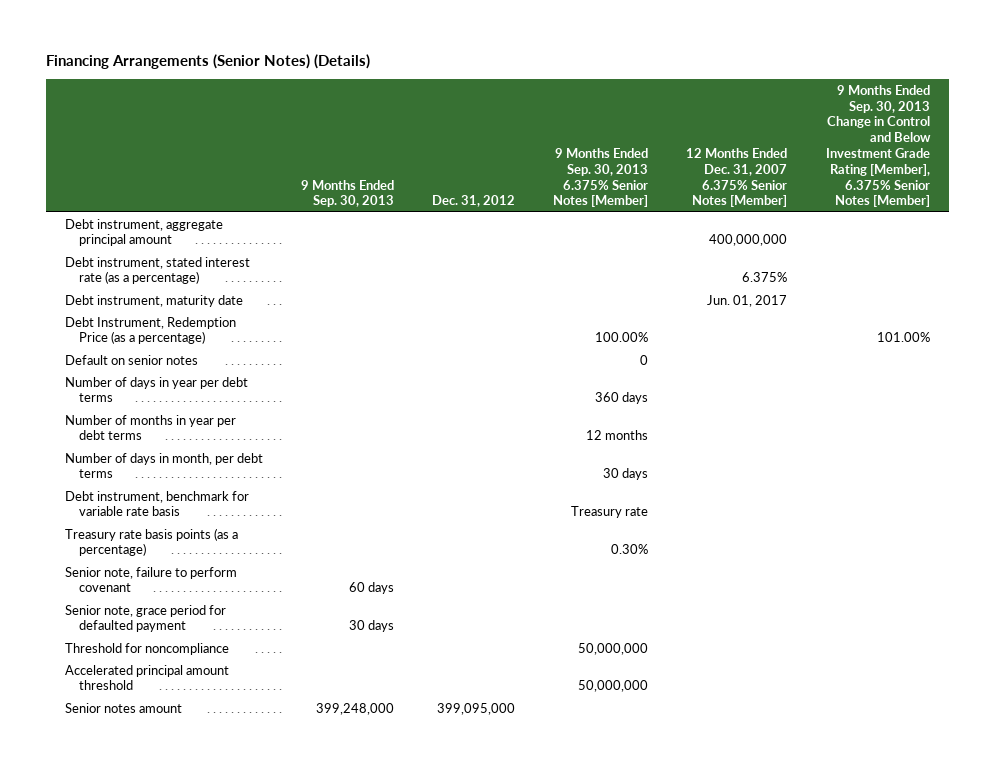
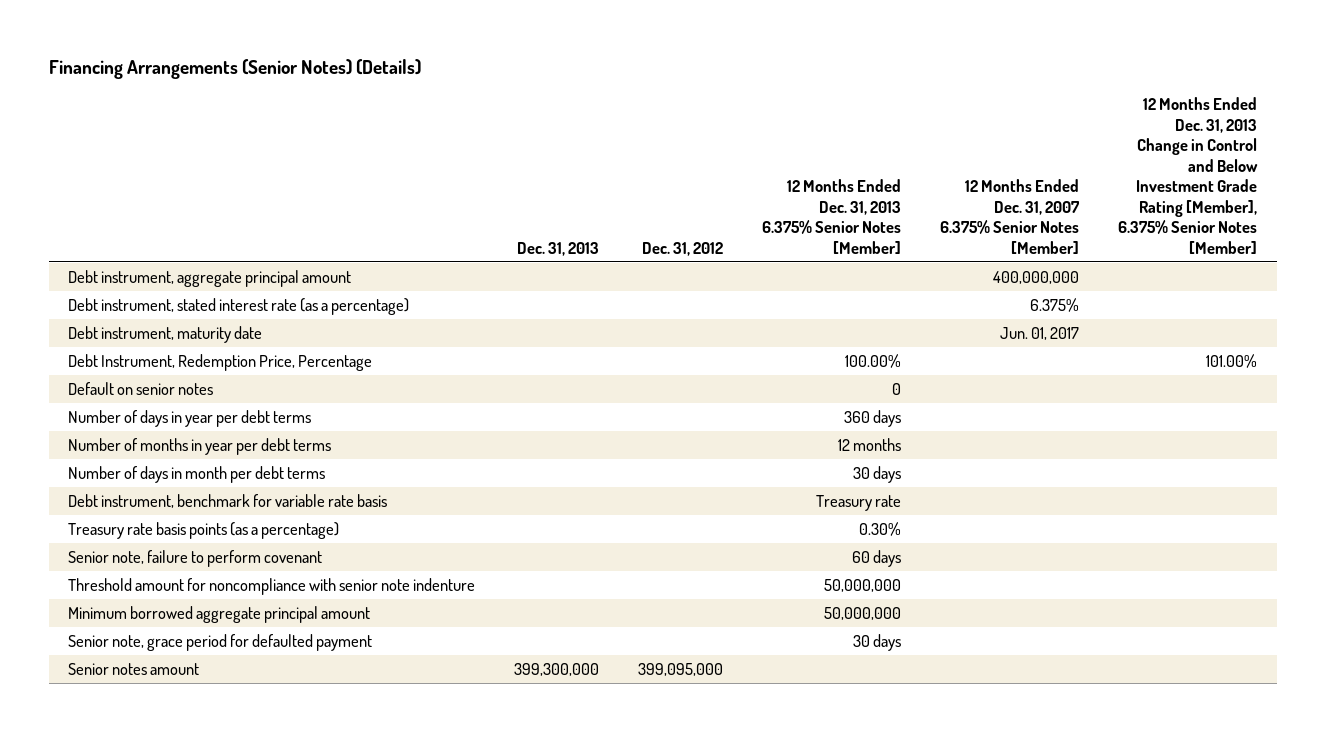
- | 9 Months Ended Sep. 30, 2013 | Dec. 31, 2012 | 9 Months Ended Sep. 30, 2013 6.375% Senior Notes [Member] | 12 Months Ended Dec. 31, 2007 6.375% Senior Notes [Member] | 9 Months Ended Sep. 30, 2013 Change in Control and Below Investment Grade Rating [Member], 6.375% Senior Notes [Member]
+ | Dec. 31, 2013 | Dec. 31, 2012 | 12 Months Ended Dec. 31, 2013 6.375% Senior Notes [Member] | 12 Months Ended Dec. 31, 2007 6.375% Senior Notes [Member] | 12 Months Ended Dec. 31, 2013 Change in Control and Below Investment Grade Rating [Member], 6.375% Senior Notes [Member]
- Debt Instrument, Redemption Price (as a percentage) | | | 100.00% | | 101.00%
+ Debt Instrument, Redemption Price, Percentage | | | 100.00% | | 101.00%
- Number of days in month, per debt terms | | | 30 days | |
+ Number of days in month per debt terms | | | 30 days | |
+ Threshold amount for noncompliance with senior note indenture | | | 50,000,000 | |
+ Minimum borrowed aggregate principal amount | | | 50,000,000 | |
- Threshold for noncompliance | | | 50,000,000 | |
- Accelerated principal amount threshold | | | 50,000,000 | |

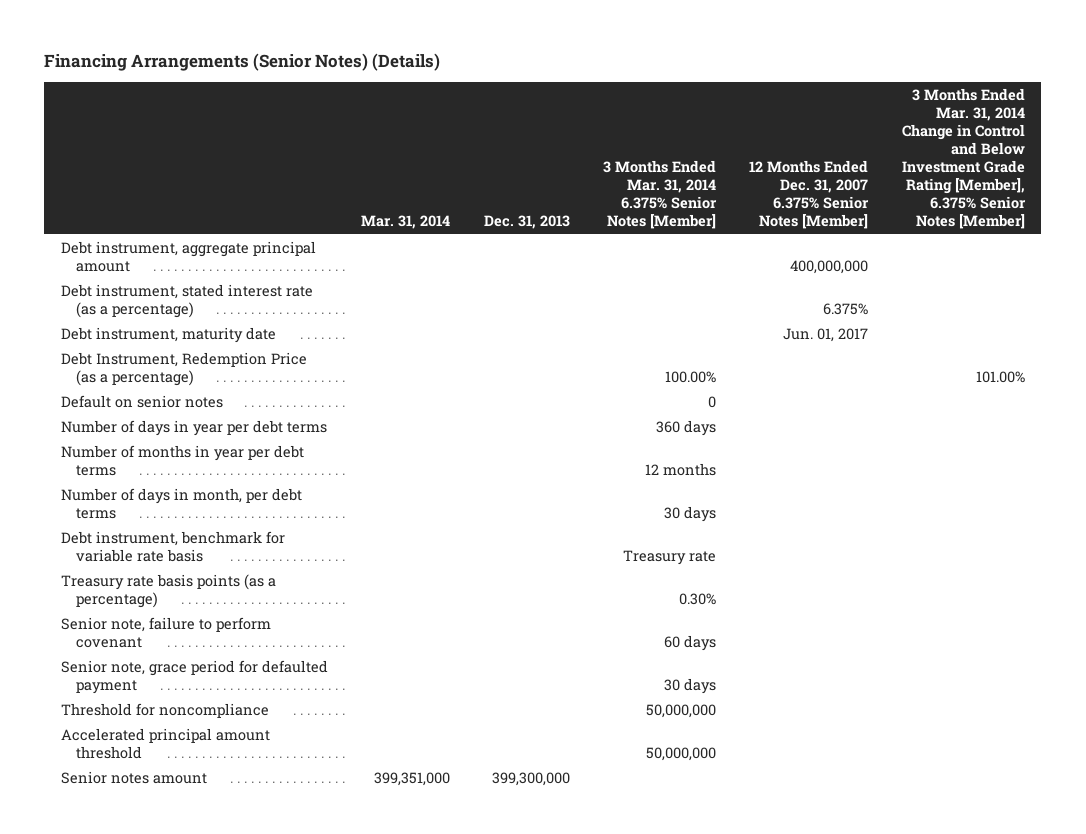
- | Dec. 31, 2013 | Dec. 31, 2012 | 12 Months Ended Dec. 31, 2013 6.375% Senior Notes [Member] | 12 Months Ended Dec. 31, 2007 6.375% Senior Notes [Member] | 12 Months Ended Dec. 31, 2013 Change in Control and Below Investment Grade Rating [Member], 6.375% Senior Notes [Member]
+ | Mar. 31, 2014 | Dec. 31, 2013 | 3 Months Ended Mar. 31, 2014 6.375% Senior Notes [Member] | 12 Months Ended Dec. 31, 2007 6.375% Senior Notes [Member] | 3 Months Ended Mar. 31, 2014 Change in Control and Below Investment Grade Rating [Member], 6.375% Senior Notes [Member]
- Debt Instrument, Redemption Price, Percentage | | | 100.00% | | 101.00%
+ Debt Instrument, Redemption Price (as a percentage) | | | 100.00% | | 101.00%
- Number of days in month per debt terms | | | 30 days | |
+ Number of days in month, per debt terms | | | 30 days | |
- Threshold amount for noncompliance with senior note indenture | | | 50,000,000 | |
- Minimum borrowed aggregate principal amount | | | 50,000,000 | |
+ Threshold for noncompliance | | | 50,000,000 | |
+ Accelerated principal amount threshold | | | 50,000,000 | |

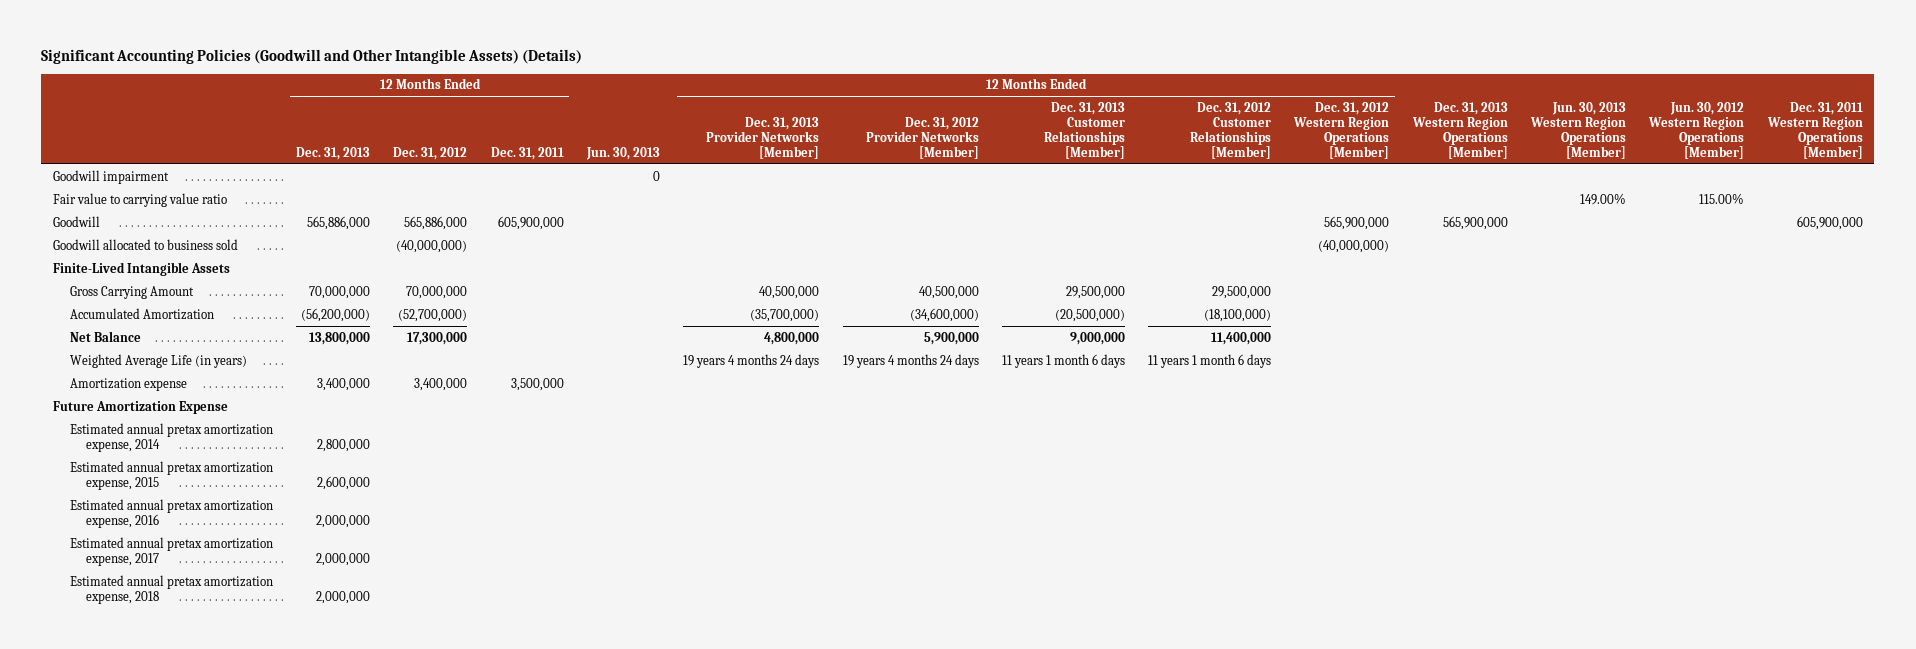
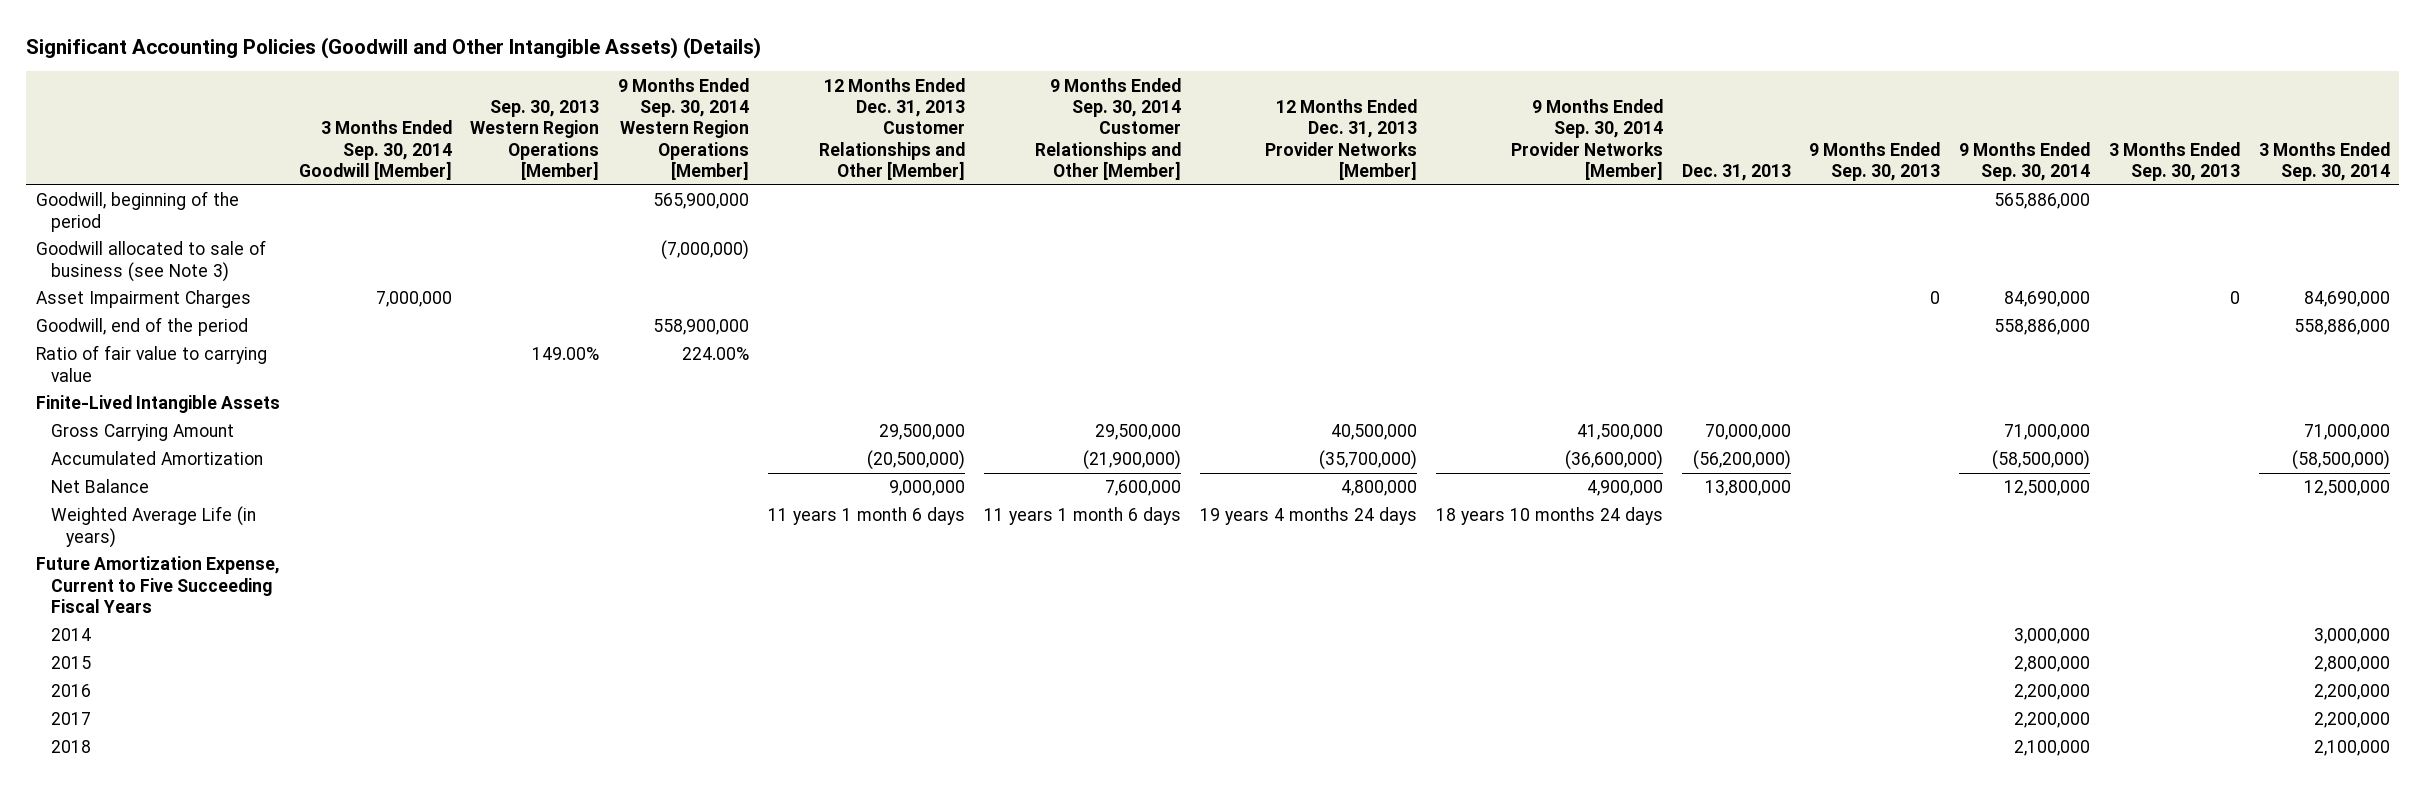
- | 12 Months Ended Dec. 31, 2013 | 12 Months Ended Dec. 31, 2012 | 12 Months Ended Dec. 31, 2011 | Jun. 30, 2013 | 12 Months Ended Dec. 31, 2013 Provider Networks [Member] | 12 Months Ended Dec. 31, 2012 Provider Networks [Member] | 12 Months Ended Dec. 31, 2013 Customer Relationships [Member] | 12 Months Ended Dec. 31, 2012 Customer Relationships [Member] | 12 Months Ended Dec. 31, 2012 Western Region Operations [Member] | Dec. 31, 2013 Western Region Operations [Member] | Jun. 30, 2013 Western Region Operations [Member] | Jun. 30, 2012 Western Region Operations [Member] | Dec. 31, 2011 Western Region Operations [Member]
+ | 3 Months Ended Sep. 30, 2014 Goodwill [Member] | Sep. 30, 2013 Western Region Operations [Member] | 9 Months Ended Sep. 30, 2014 Western Region Operations [Member] | 12 Months Ended Dec. 31, 2013 Customer Relationships and Other [Member] | 9 Months Ended Sep. 30, 2014 Customer Relationships and Other [Member] | 12 Months Ended Dec. 31, 2013 Provider Networks [Member] | 9 Months Ended Sep. 30, 2014 Provider Networks [Member] | Dec. 31, 2013 | 9 Months Ended Sep. 30, 2013 | 9 Months Ended Sep. 30, 2014 | 3 Months Ended Sep. 30, 2013 | 3 Months Ended Sep. 30, 2014
- Goodwill impairment | | | | 0 | | | | | | | | |
- Fair value to carrying value ratio | | | | | | | | | | | 149.00% | 115.00% |
- Goodwill | 565,886,000 | 565,886,000 | 605,900,000 | | | | | | 565,900,000 | 565,900,000 | | | 605,900,000
- Goodwill allocated to business sold | | (40,000,000) | | | | | | | (40,000,000) | | | |
+ Goodwill, beginning of the period | | | 565,900,000 | | | | | | | 565,886,000 | |
+ Goodwill allocated to sale of business (see Note 3) | | | (7,000,000) | | | | | | | | |
+ Asset Impairment Charges | 7,000,000 | | | | | | | | 0 | 84,690,000 | 0 | 84,690,000
+ Goodwill, end of the period | | | 558,900,000 | | | | | | | 558,886,000 | | 558,886,000
+ Ratio of fair value to carrying value | | 149.00% | 224.00% | | | | | | | | |
- Amortization expense | 3,400,000 | 3,400,000 | 3,500,000 | | | | | | | | | |
- Future Amortization Expense
- Estimated annual pretax amortization expense, 2014 | 2,800,000 | | | | | | | | | | | |
- Estimated annual pretax amortization expense, 2015 | 2,600,000 | | | | | | | | | | | |
- Estimated annual pretax amortization expense, 2016 | 2,000,000 | | | | | | | | | | | |
- Estimated annual pretax amortization expense, 2017 | 2,000,000 | | | | | | | | | | | |
- Estimated annual pretax amortization expense, 2018 | 2,000,000 | | | | | | | | | | | |
+ Future Amortization Expense, Current to Five Succeeding Fiscal Years
+ 2014 | | | | | | | | | | 3,000,000 | | 3,000,000
+ 2015 | | | | | | | | | | 2,800,000 | | 2,800,000
+ 2016 | | | | | | | | | | 2,200,000 | | 2,200,000
+ 2017 | | | | | | | | | | 2,200,000 | | 2,200,000
+ 2018 | | | | | | | | | | 2,100,000 | | 2,100,000

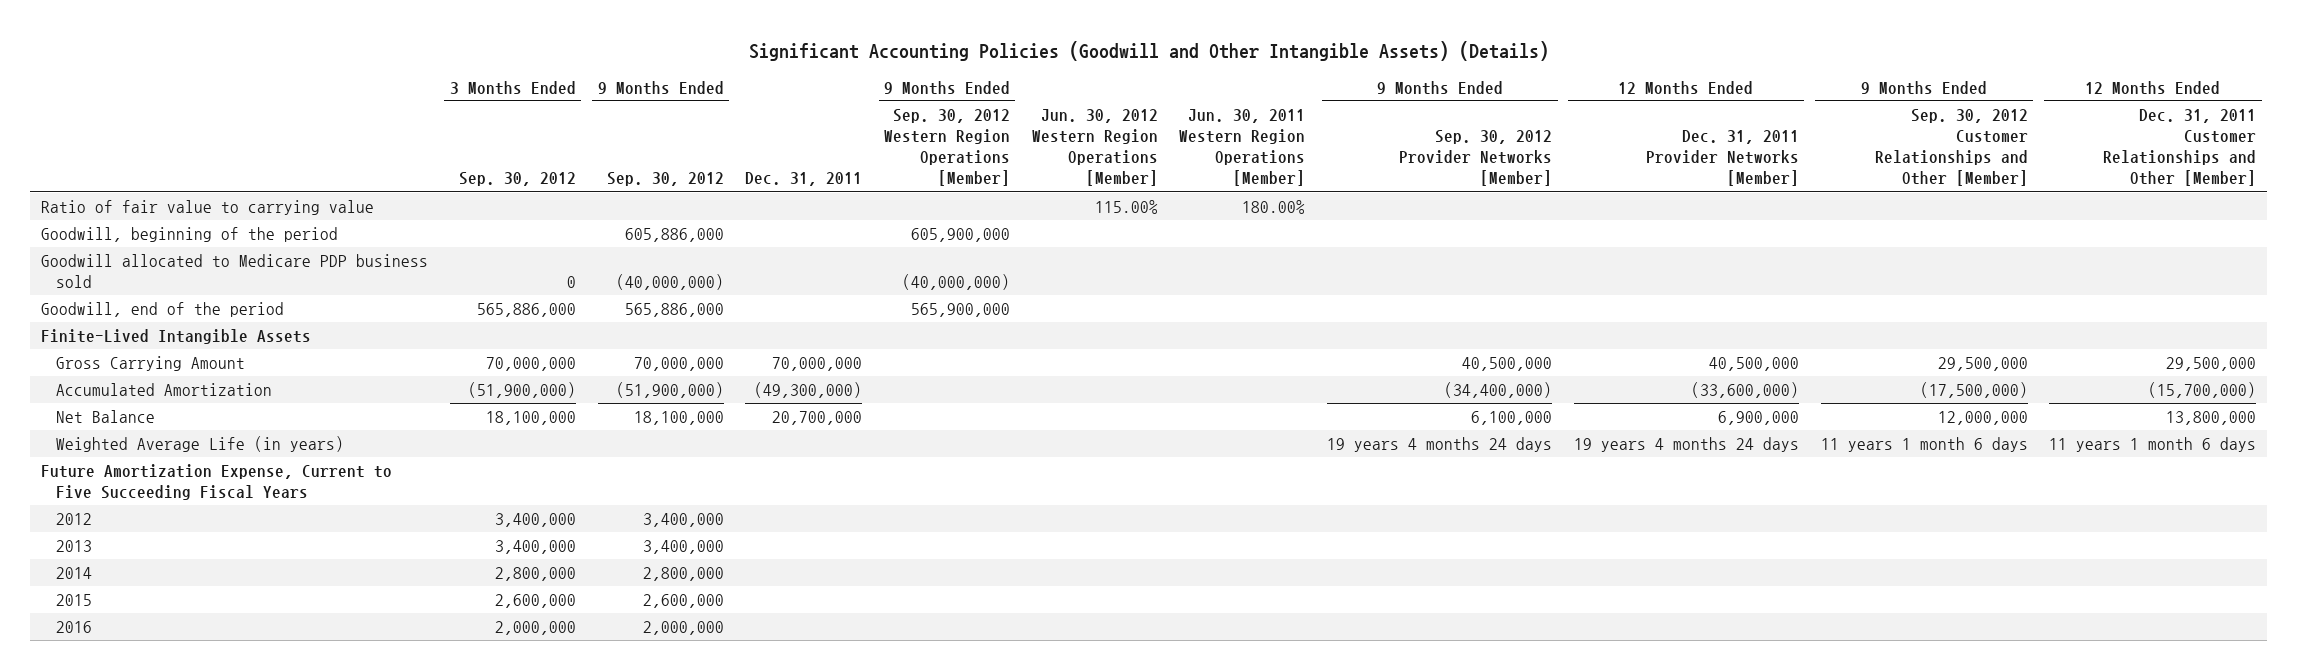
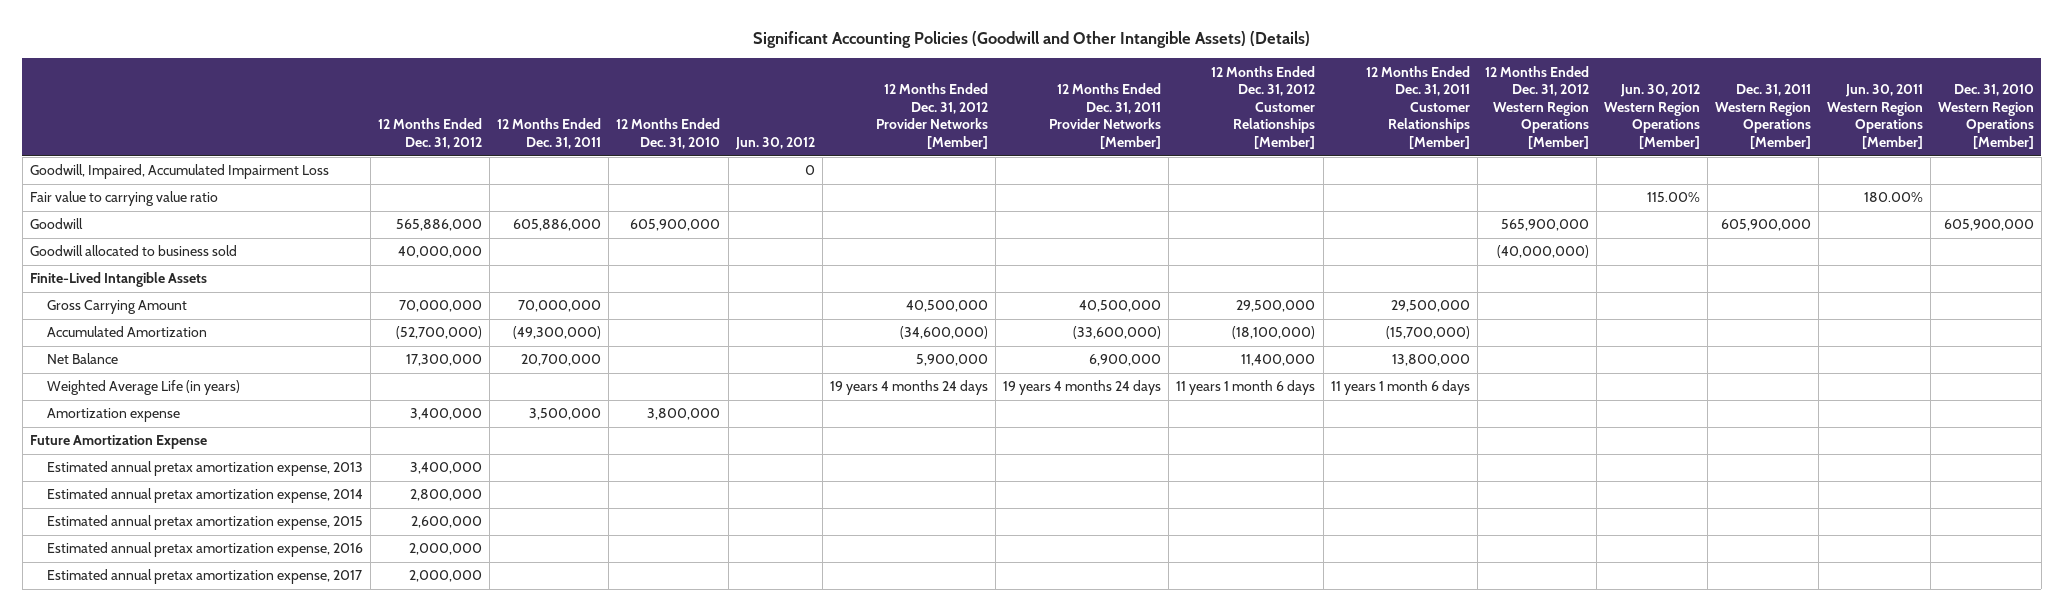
- | 3 Months Ended Sep. 30, 2012 | 9 Months Ended Sep. 30, 2012 | Dec. 31, 2011 | 9 Months Ended Sep. 30, 2012 Western Region Operations [Member] | Jun. 30, 2012 Western Region Operations [Member] | Jun. 30, 2011 Western Region Operations [Member] | 9 Months Ended Sep. 30, 2012 Provider Networks [Member] | 12 Months Ended Dec. 31, 2011 Provider Networks [Member] | 9 Months Ended Sep. 30, 2012 Customer Relationships and Other [Member] | 12 Months Ended Dec. 31, 2011 Customer Relationships and Other [Member]
+ | 12 Months Ended Dec. 31, 2012 | 12 Months Ended Dec. 31, 2011 | 12 Months Ended Dec. 31, 2010 | Jun. 30, 2012 | 12 Months Ended Dec. 31, 2012 Provider Networks [Member] | 12 Months Ended Dec. 31, 2011 Provider Networks [Member] | 12 Months Ended Dec. 31, 2012 Customer Relationships [Member] | 12 Months Ended Dec. 31, 2011 Customer Relationships [Member] | 12 Months Ended Dec. 31, 2012 Western Region Operations [Member] | Jun. 30, 2012 Western Region Operations [Member] | Dec. 31, 2011 Western Region Operations [Member] | Jun. 30, 2011 Western Region Operations [Member] | Dec. 31, 2010 Western Region Operations [Member]
- Ratio of fair value to carrying value | | | | | 115.00% | 180.00% | | | |
- Goodwill, beginning of the period | | 605,886,000 | | 605,900,000 | | | | | |
- Goodwill allocated to Medicare PDP business sold | 0 | (40,000,000) | | (40,000,000) | | | | | |
- Goodwill, end of the period | 565,886,000 | 565,886,000 | | 565,900,000 | | | | | |
+ Goodwill, Impaired, Accumulated Impairment Loss | | | | 0 | | | | | | | | |
+ Fair value to carrying value ratio | | | | | | | | | | 115.00% | | 180.00% |
+ Goodwill | 565,886,000 | 605,886,000 | 605,900,000 | | | | | | 565,900,000 | | 605,900,000 | | 605,900,000
+ Goodwill allocated to business sold | 40,000,000 | | | | | | | | (40,000,000) | | | |
- Future Amortization Expense, Current to Five Succeeding Fiscal Years
- 2012 | 3,400,000 | 3,400,000 | | | | | | | |
- 2013 | 3,400,000 | 3,400,000 | | | | | | | |
- 2014 | 2,800,000 | 2,800,000 | | | | | | | |
- 2015 | 2,600,000 | 2,600,000 | | | | | | | |
- 2016 | 2,000,000 | 2,000,000 | | | | | | | |
+ Amortization expense | 3,400,000 | 3,500,000 | 3,800,000 | | | | | | | | | |
+ Future Amortization Expense
+ Estimated annual pretax amortization expense, 2013 | 3,400,000 | | | | | | | | | | | |
+ Estimated annual pretax amortization expense, 2014 | 2,800,000 | | | | | | | | | | | |
+ Estimated annual pretax amortization expense, 2015 | 2,600,000 | | | | | | | | | | | |
+ Estimated annual pretax amortization expense, 2016 | 2,000,000 | | | | | | | | | | | |
+ Estimated annual pretax amortization expense, 2017 | 2,000,000 | | | | | | | | | | | |

